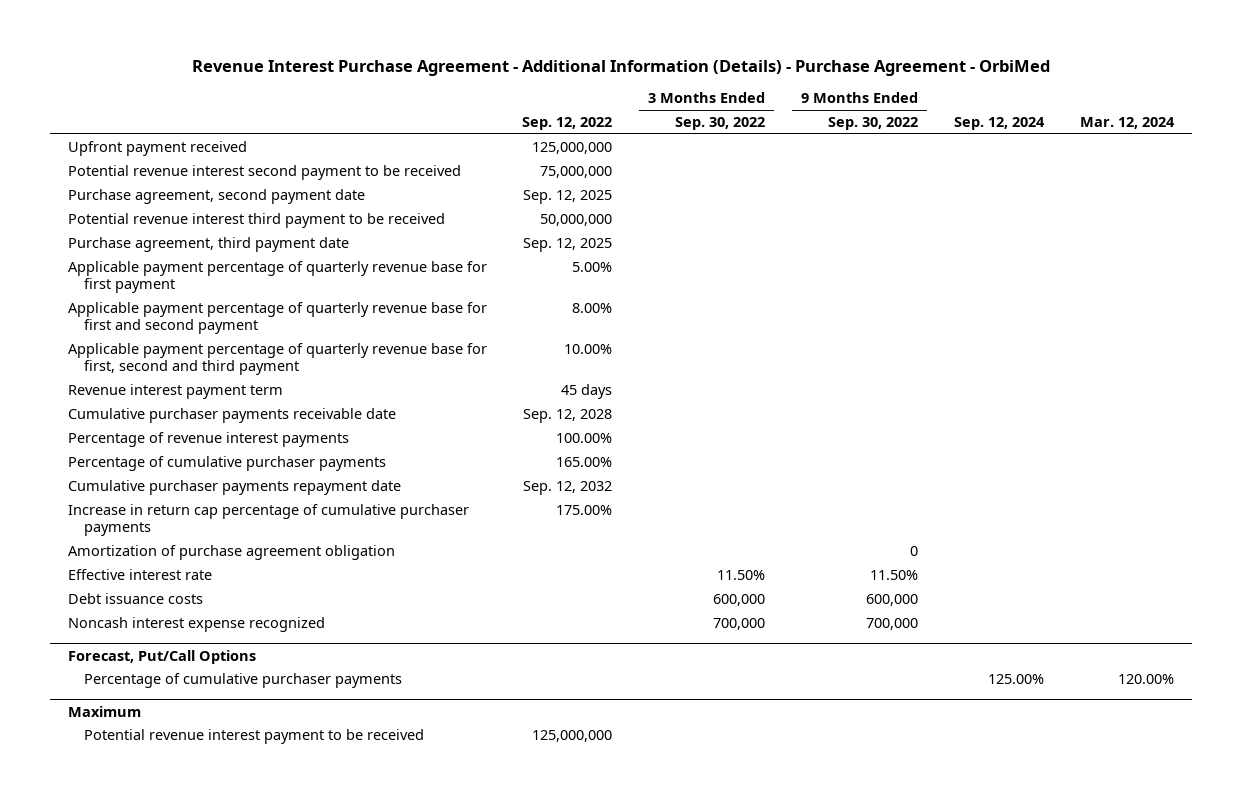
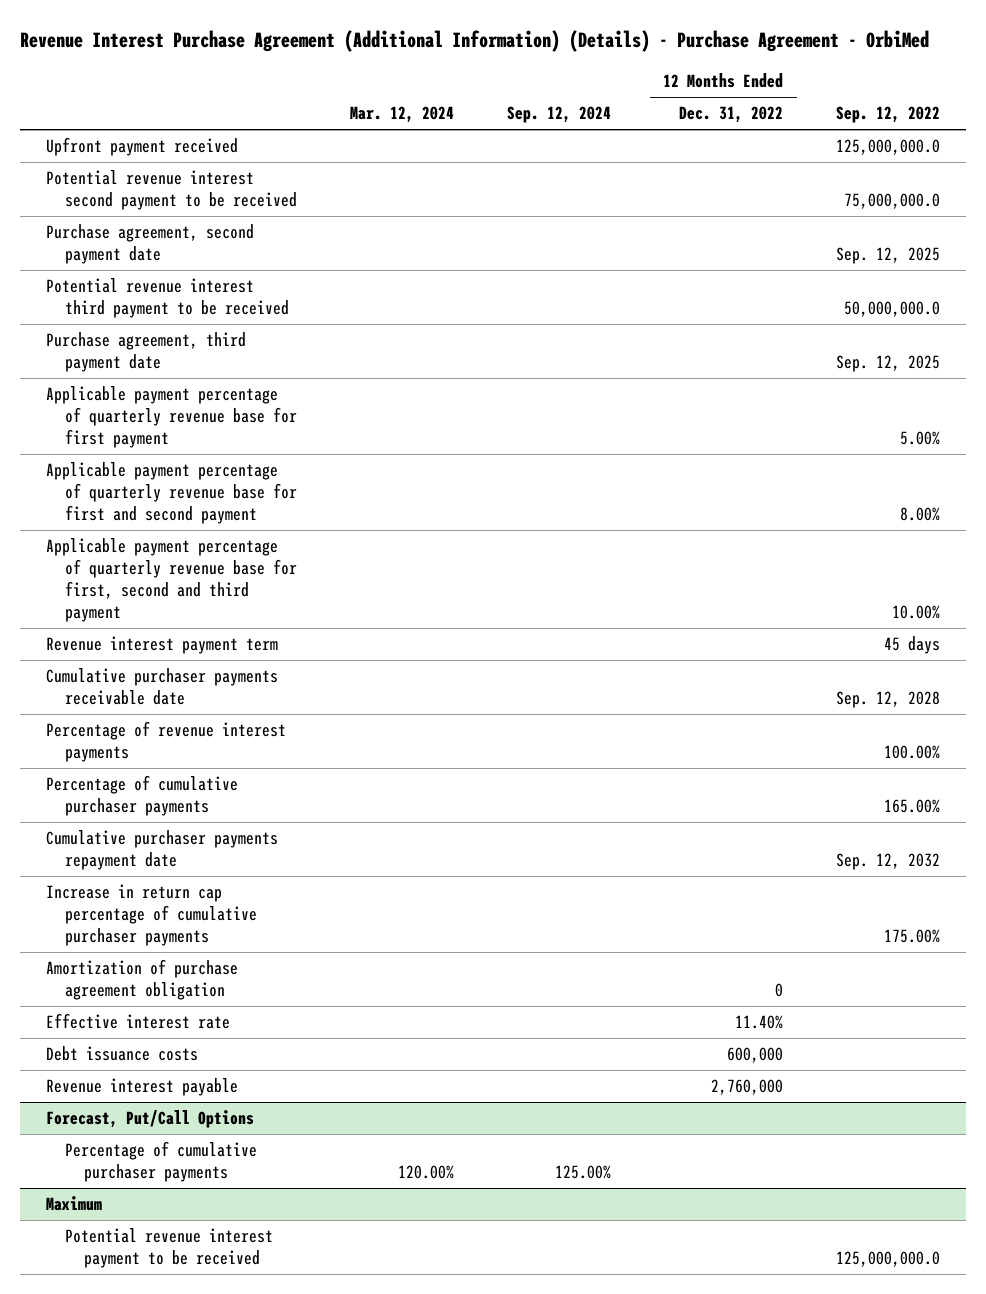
- Revenue Interest Purchase Agreement - Additional Information (Details) - Purchase Agreement - OrbiMed
+ Revenue Interest Purchase Agreement (Additional Information) (Details) - Purchase Agreement - OrbiMed
- | Sep. 12, 2022 | 3 Months Ended Sep. 30, 2022 | 9 Months Ended Sep. 30, 2022 | Sep. 12, 2024 | Mar. 12, 2024
+ | Mar. 12, 2024 | Sep. 12, 2024 | 12 Months Ended Dec. 31, 2022 | Sep. 12, 2022
- Upfront payment received | 125,000,000 | | | |
- Potential revenue interest second payment to be received | 75,000,000 | | | |
+ Upfront payment received | | | | 125,000,000.0
+ Potential revenue interest second payment to be received | | | | 75,000,000.0
- Potential revenue interest third payment to be received | 50,000,000 | | | |
+ Potential revenue interest third payment to be received | | | | 50,000,000.0
- Noncash interest expense recognized | | 700,000 | 700,000 | |
+ Revenue interest payable | | | 2,760,000 |
@ Maximum
- Potential revenue interest payment to be received | 125,000,000 | | | |
+ Potential revenue interest payment to be received | | | | 125,000,000.0

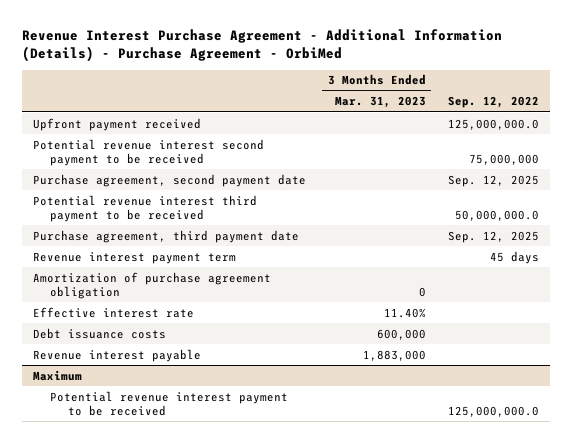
- Revenue Interest Purchase Agreement (Additional Information) (Details) - Purchase Agreement - OrbiMed
+ Revenue Interest Purchase Agreement - Additional Information (Details) - Purchase Agreement - OrbiMed
- | Mar. 12, 2024 | Sep. 12, 2024 | 12 Months Ended Dec. 31, 2022 | Sep. 12, 2022
+ | 3 Months Ended Mar. 31, 2023 | Sep. 12, 2022
- Potential revenue interest second payment to be received | | | | 75,000,000.0
+ Potential revenue interest second payment to be received | | 75,000,000
- Applicable payment percentage of quarterly revenue base for first payment | | | | 5.00%
- Applicable payment percentage of quarterly revenue base for first and second payment | | | | 8.00%
- Applicable payment percentage of quarterly revenue base for first, second and third payment | | | | 10.00%
- Cumulative purchaser payments receivable date | | | | Sep. 12, 2028
- Percentage of revenue interest payments | | | | 100.00%
- Percentage of cumulative purchaser payments | | | | 165.00%
- Cumulative purchaser payments repayment date | | | | Sep. 12, 2032
- Increase in return cap percentage of cumulative purchaser payments | | | | 175.00%
- Forecast, Put/Call Options
- Percentage of cumulative purchaser payments | 120.00% | 125.00% | |

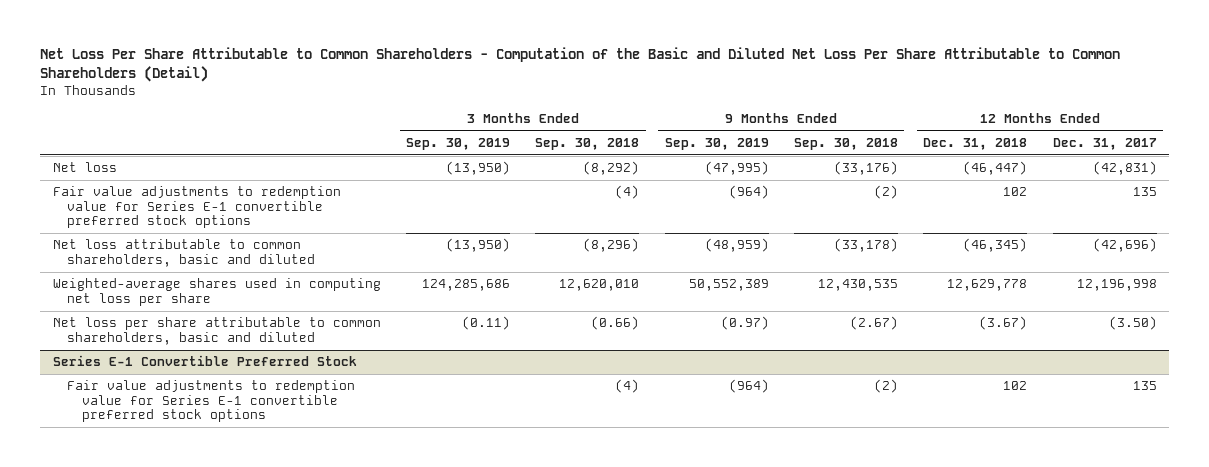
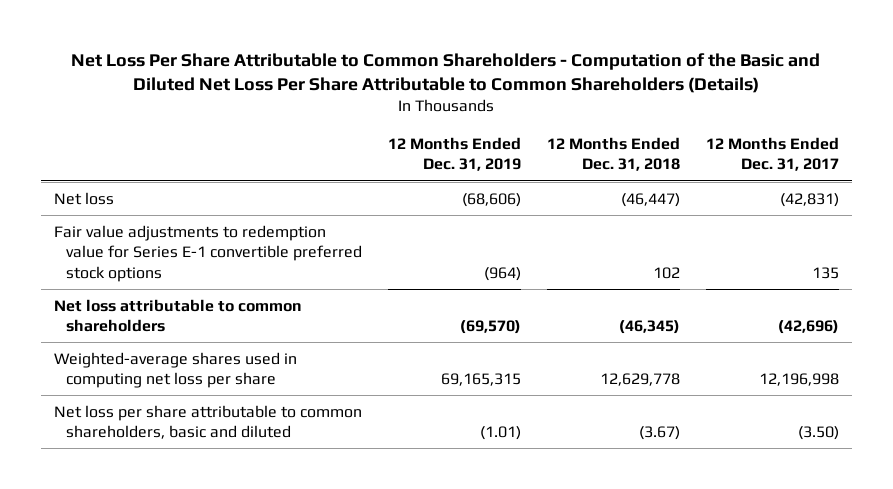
- Net Loss Per Share Attributable to Common Shareholders - Computation of the Basic and Diluted Net Loss Per Share Attributable to Common Shareholders (Detail)
+ Net Loss Per Share Attributable to Common Shareholders - Computation of the Basic and Diluted Net Loss Per Share Attributable to Common Shareholders (Details)
- | 3 Months Ended Sep. 30, 2019 | 3 Months Ended Sep. 30, 2018 | 9 Months Ended Sep. 30, 2019 | 9 Months Ended Sep. 30, 2018 | 12 Months Ended Dec. 31, 2018 | 12 Months Ended Dec. 31, 2017
+ | 12 Months Ended Dec. 31, 2019 | 12 Months Ended Dec. 31, 2018 | 12 Months Ended Dec. 31, 2017
- Net loss attributable to common shareholders, basic and diluted | (13,950) | (8,296) | (48,959) | (33,178) | (46,345) | (42,696)
+ Net loss attributable to common shareholders | (69,570) | (46,345) | (42,696)
- Series E-1 Convertible Preferred Stock
- Fair value adjustments to redemption value for Series E-1 convertible preferred stock options | | (4) | (964) | (2) | 102 | 135

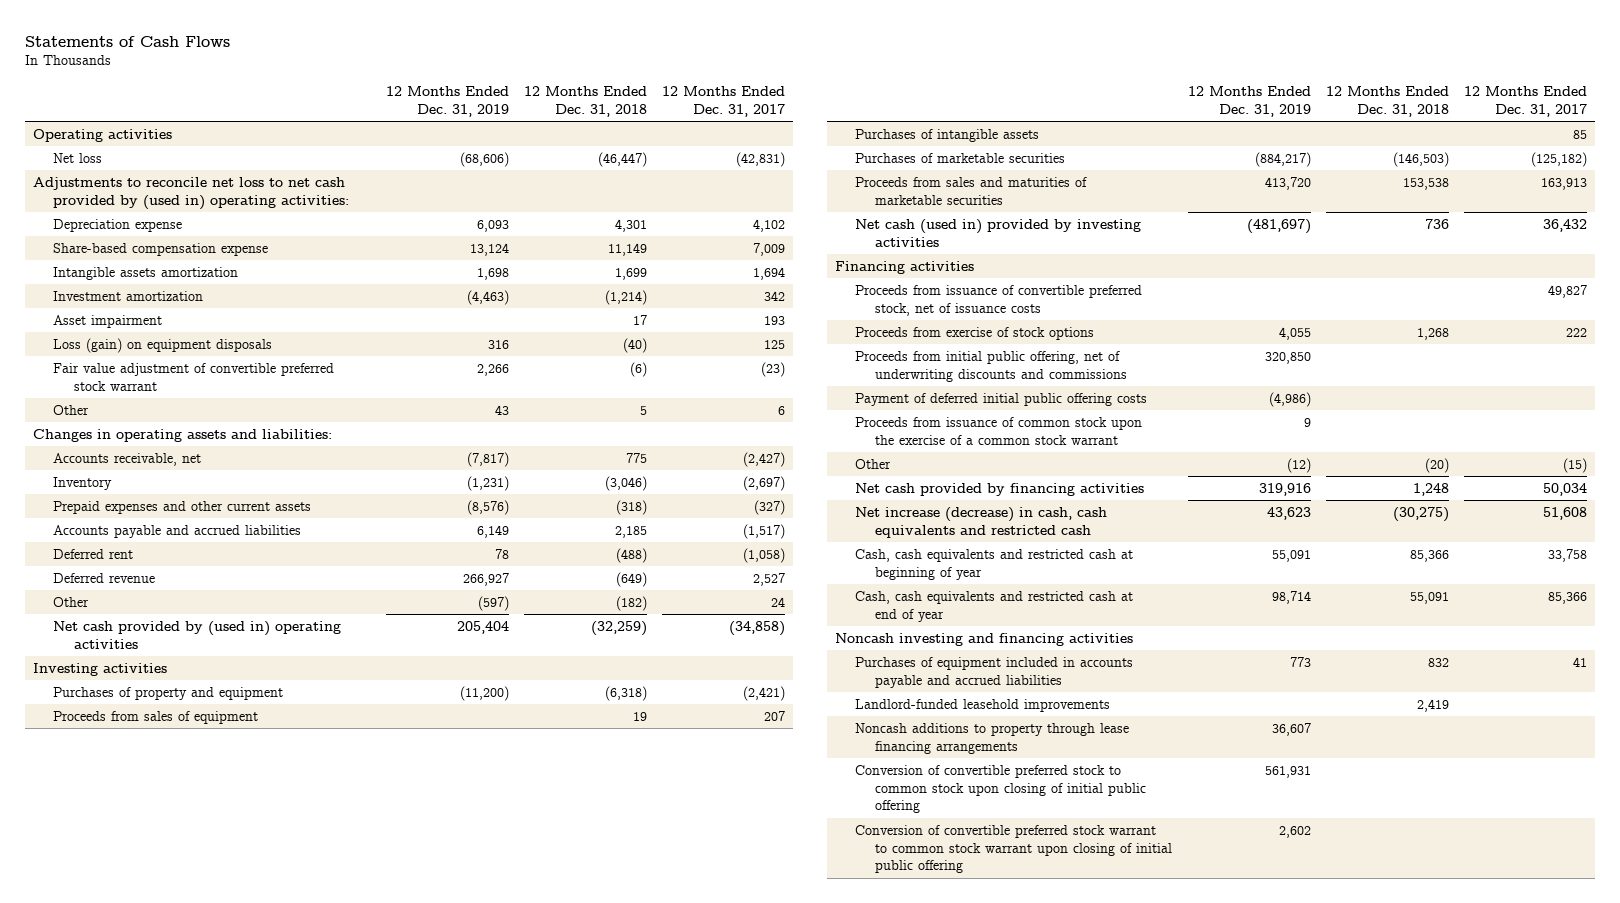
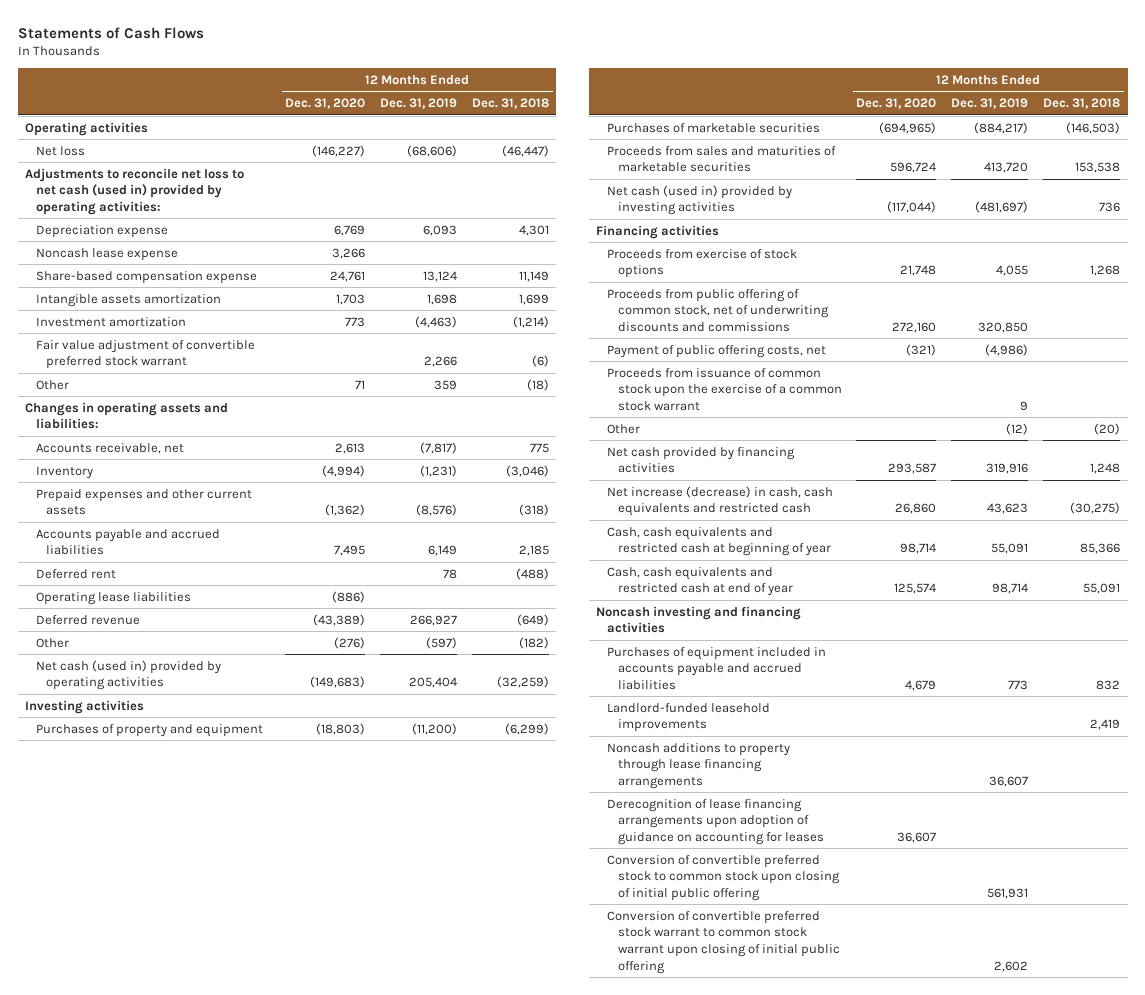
- | 12 Months Ended Dec. 31, 2019 | 12 Months Ended Dec. 31, 2018 | 12 Months Ended Dec. 31, 2017
+ | 12 Months Ended Dec. 31, 2020 | 12 Months Ended Dec. 31, 2019 | 12 Months Ended Dec. 31, 2018
- Adjustments to reconcile net loss to net cash provided by (used in) operating activities:
+ Adjustments to reconcile net loss to net cash (used in) provided by operating activities:
+ Noncash lease expense | 3,266 | |
- Asset impairment | | 17 | 193
- Loss (gain) on equipment disposals | 316 | (40) | 125
- Other | 43 | 5 | 6
+ Other | 71 | 359 | (18)
+ Operating lease liabilities | (886) | |
- Net cash provided by (used in) operating activities | 205,404 | (32,259) | (34,858)
+ Net cash (used in) provided by operating activities | (149,683) | 205,404 | (32,259)
- Purchases of property and equipment | (11,200) | (6,318) | (2,421)
- Proceeds from sales of equipment | | 19 | 207
- Purchases of intangible assets | | | 85
+ Purchases of property and equipment | (18,803) | (11,200) | (6,299)
- Proceeds from issuance of convertible preferred stock, net of issuance costs | | | 49,827
- Proceeds from initial public offering, net of underwriting discounts and commissions | 320,850 | |
- Payment of deferred initial public offering costs | (4,986) | |
+ Proceeds from public offering of common stock, net of underwriting discounts and commissions | 272,160 | 320,850 |
+ Payment of public offering costs, net | (321) | (4,986) |
+ Derecognition of lease financing arrangements upon adoption of guidance on accounting for leases | 36,607 | |

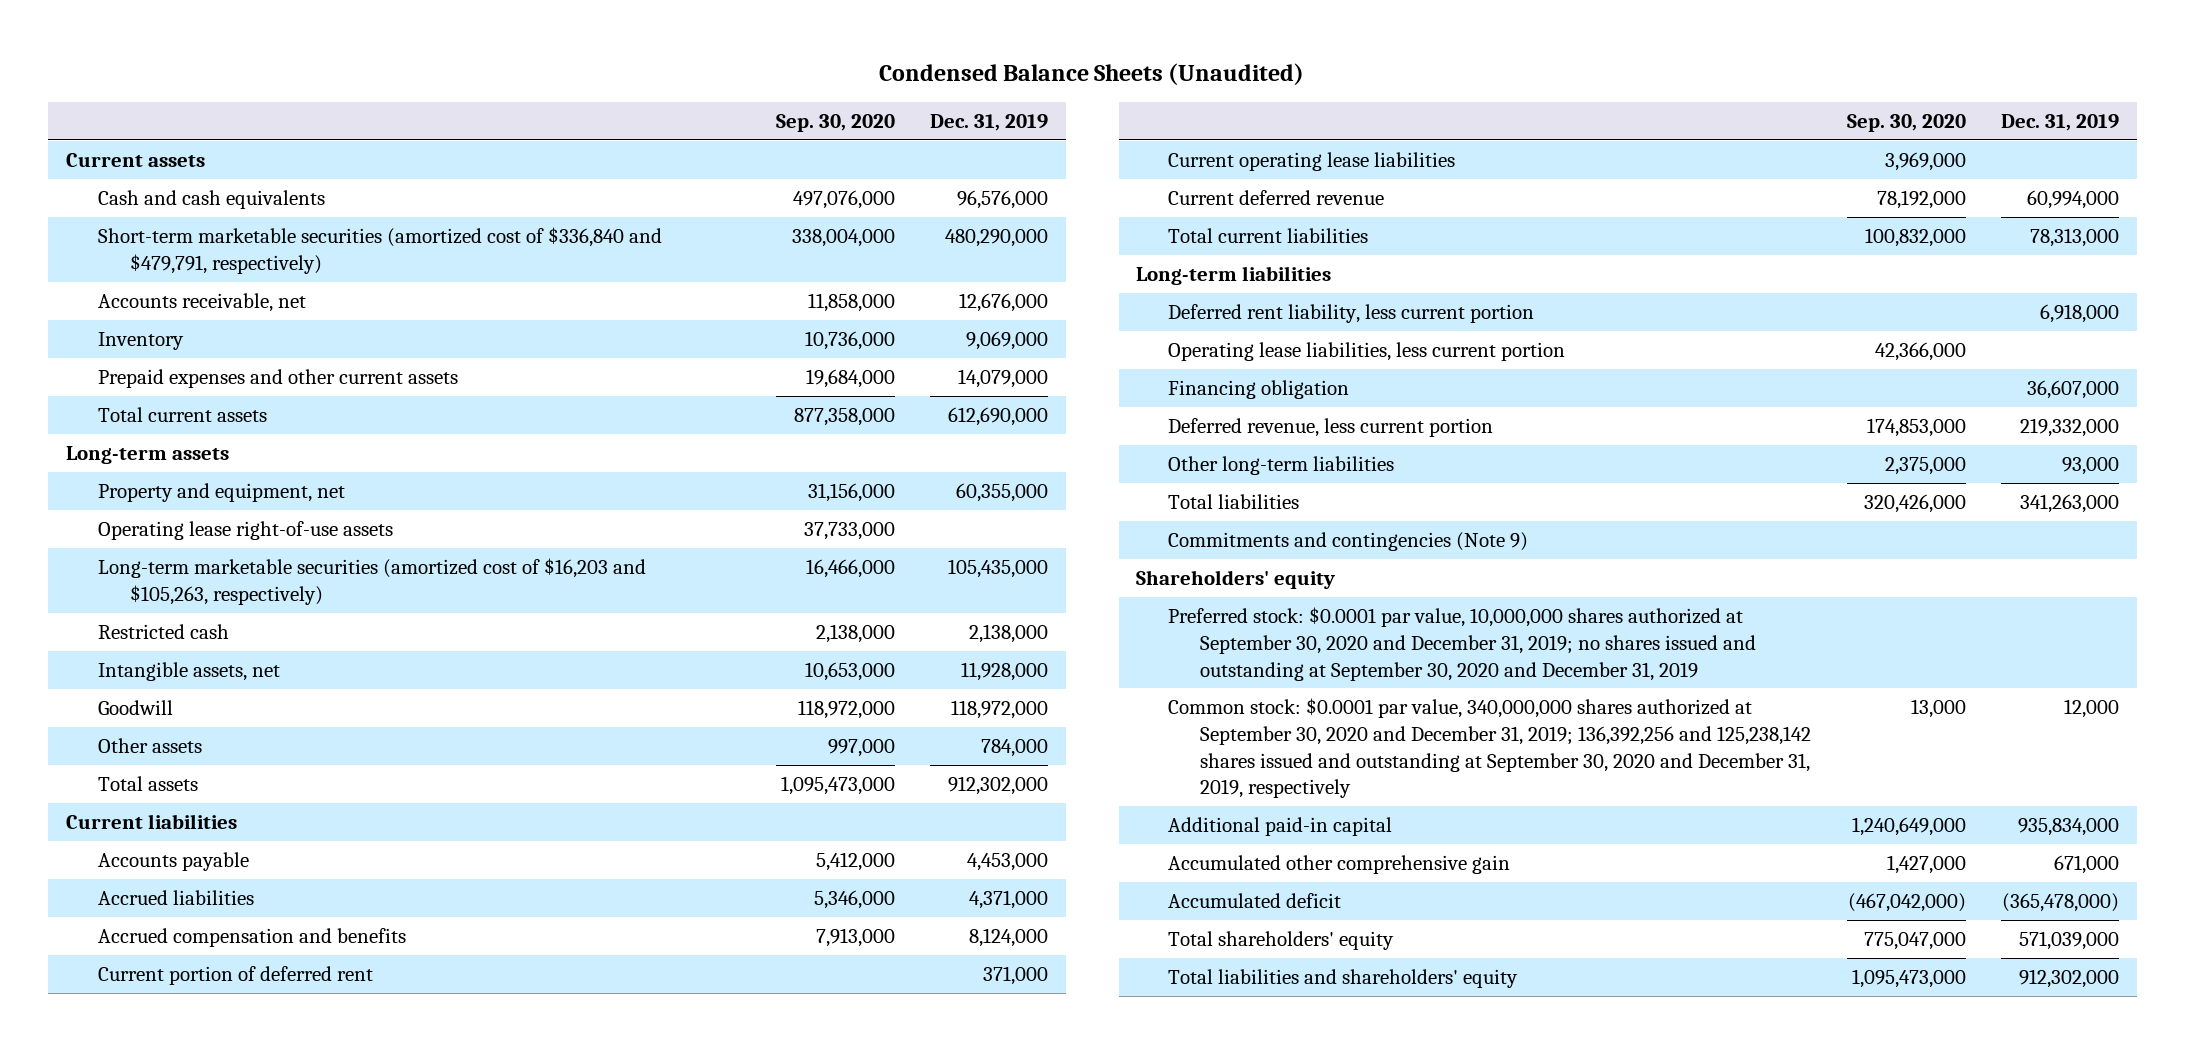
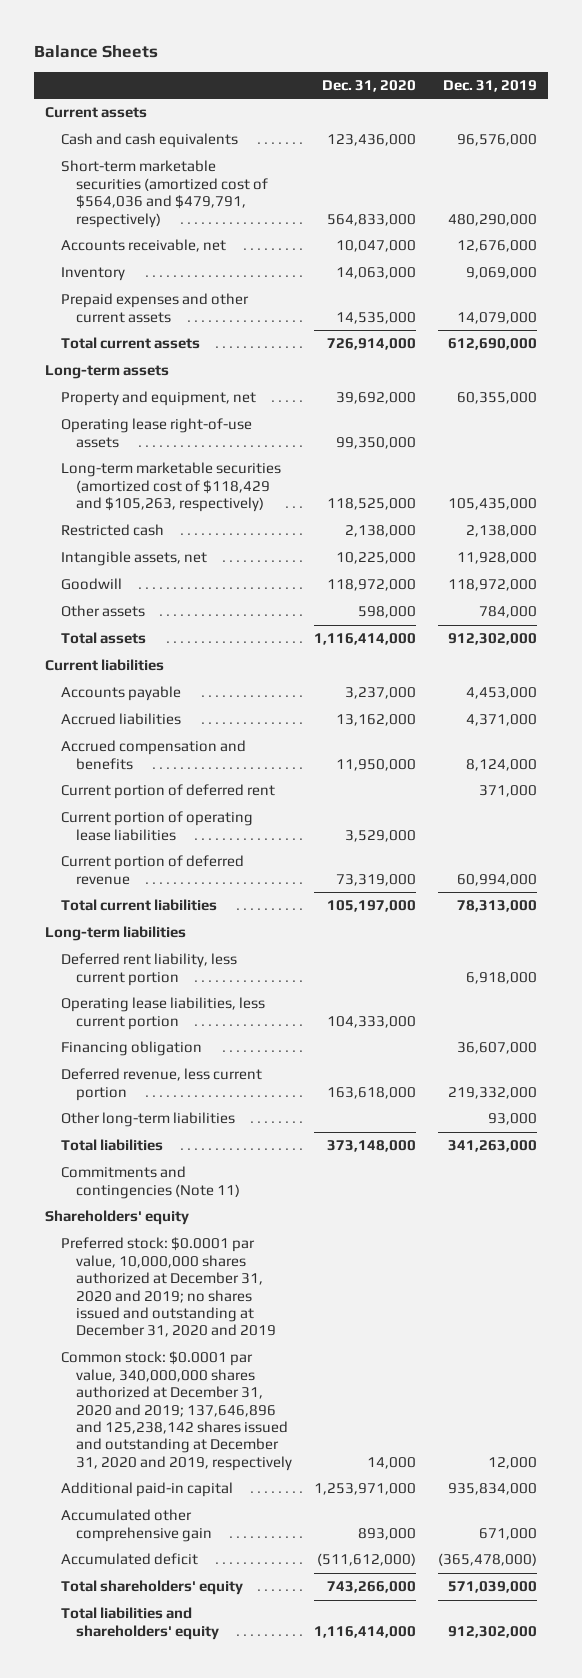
- Condensed Balance Sheets (Unaudited)
+ Balance Sheets
- | Sep. 30, 2020 | Dec. 31, 2019
+ | Dec. 31, 2020 | Dec. 31, 2019
- Short-term marketable securities (amortized cost of $336,840 and $479,791, respectively) | 338,004,000 | 480,290,000
+ Short-term marketable securities (amortized cost of $564,036 and $479,791, respectively) | 564,833,000 | 480,290,000
- Long-term marketable securities (amortized cost of $16,203 and $105,263, respectively) | 16,466,000 | 105,435,000
+ Long-term marketable securities (amortized cost of $118,429 and $105,263, respectively) | 118,525,000 | 105,435,000
- Current operating lease liabilities | 3,969,000 |
- Current deferred revenue | 78,192,000 | 60,994,000
+ Current portion of operating lease liabilities | 3,529,000 |
+ Current portion of deferred revenue | 73,319,000 | 60,994,000
- Commitments and contingencies (Note 9)
+ Commitments and contingencies (Note 11)
- Preferred stock: $0.0001 par value, 10,000,000 shares authorized at September 30, 2020 and December 31, 2019; no shares issued and outstanding at September 30, 2020 and December 31, 2019
- Common stock: $0.0001 par value, 340,000,000 shares authorized at September 30, 2020 and December 31, 2019; 136,392,256 and 125,238,142 shares issued and outstanding at September 30, 2020 and December 31, 2019, respectively | 13,000 | 12,000
+ Preferred stock: $0.0001 par value, 10,000,000 shares authorized at December 31, 2020 and 2019; no shares issued and outstanding at December 31, 2020 and 2019
+ Common stock: $0.0001 par value, 340,000,000 shares authorized at December 31, 2020 and 2019; 137,646,896 and 125,238,142 shares issued and outstanding at December 31, 2020 and 2019, respectively | 14,000 | 12,000

